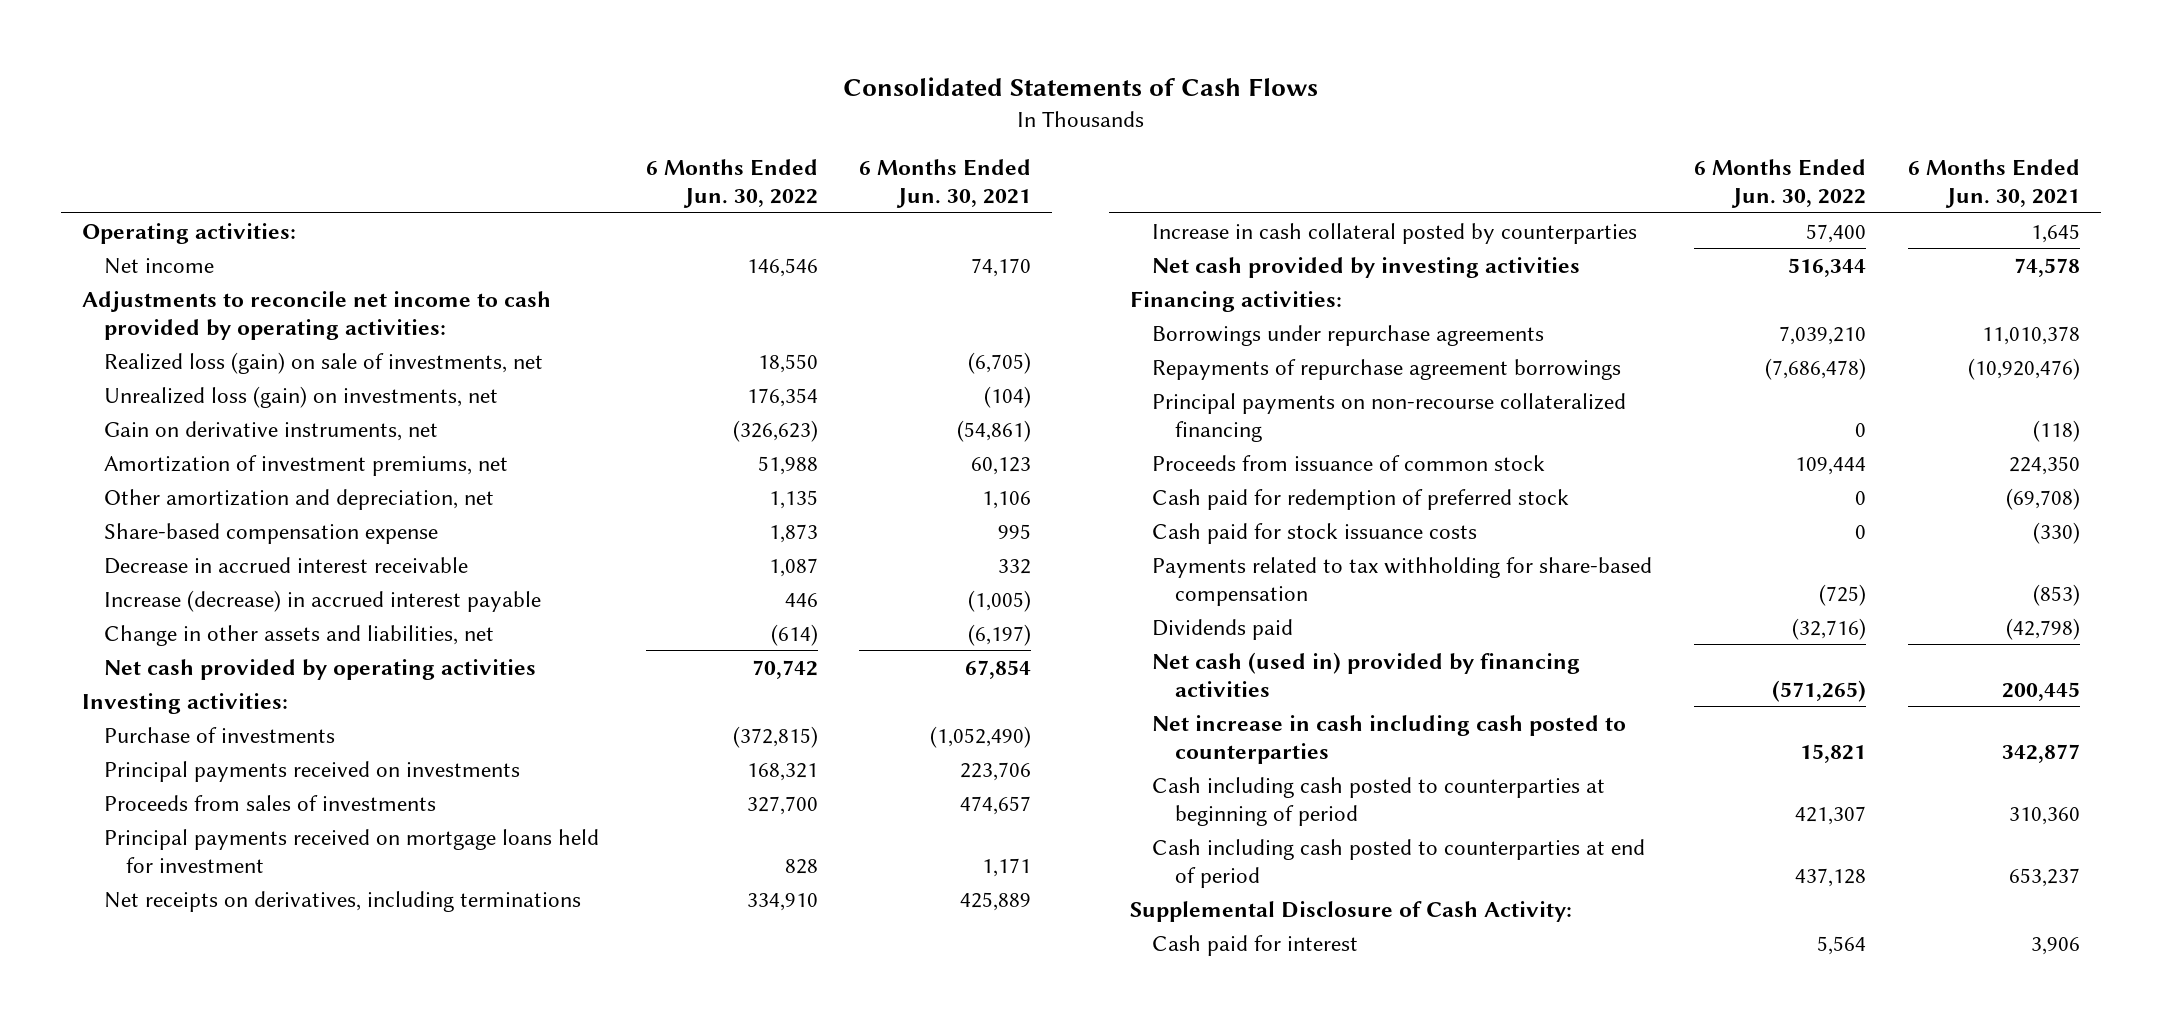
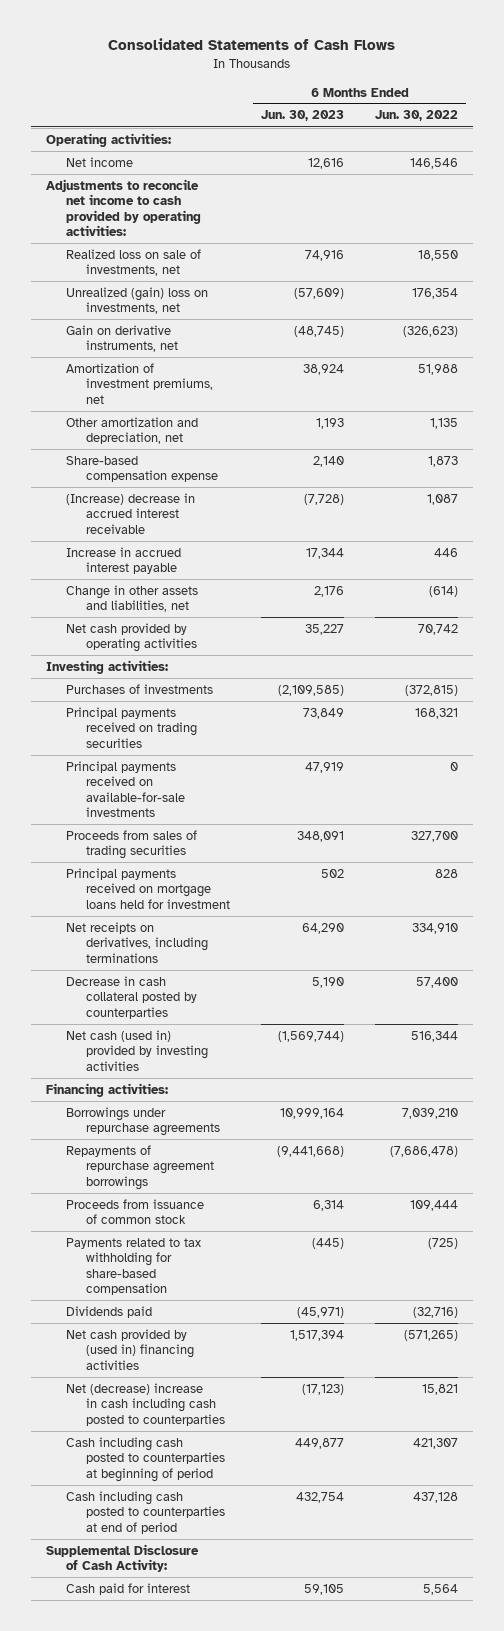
- | 6 Months Ended Jun. 30, 2022 | 6 Months Ended Jun. 30, 2021
+ | 6 Months Ended Jun. 30, 2023 | 6 Months Ended Jun. 30, 2022
- Realized loss (gain) on sale of investments, net | 18,550 | (6,705)
- Unrealized loss (gain) on investments, net | 176,354 | (104)
+ Realized loss on sale of investments, net | 74,916 | 18,550
+ Unrealized (gain) loss on investments, net | (57,609) | 176,354
- Decrease in accrued interest receivable | 1,087 | 332
- Increase (decrease) in accrued interest payable | 446 | (1,005)
+ (Increase) decrease in accrued interest receivable | (7,728) | 1,087
+ Increase in accrued interest payable | 17,344 | 446
- Purchase of investments | (372,815) | (1,052,490)
- Principal payments received on investments | 168,321 | 223,706
- Proceeds from sales of investments | 327,700 | 474,657
+ Purchases of investments | (2,109,585) | (372,815)
+ Principal payments received on trading securities | 73,849 | 168,321
+ Principal payments received on available-for-sale investments | 47,919 | 0
+ Proceeds from sales of trading securities | 348,091 | 327,700
- Increase in cash collateral posted by counterparties | 57,400 | 1,645
- Net cash provided by investing activities | 516,344 | 74,578
+ Decrease in cash collateral posted by counterparties | 5,190 | 57,400
+ Net cash (used in) provided by investing activities | (1,569,744) | 516,344
- Principal payments on non-recourse collateralized financing | 0 | (118)
- Cash paid for redemption of preferred stock | 0 | (69,708)
- Cash paid for stock issuance costs | 0 | (330)
- Net cash (used in) provided by financing activities | (571,265) | 200,445
- Net increase in cash including cash posted to counterparties | 15,821 | 342,877
+ Net cash provided by (used in) financing activities | 1,517,394 | (571,265)
+ Net (decrease) increase in cash including cash posted to counterparties | (17,123) | 15,821

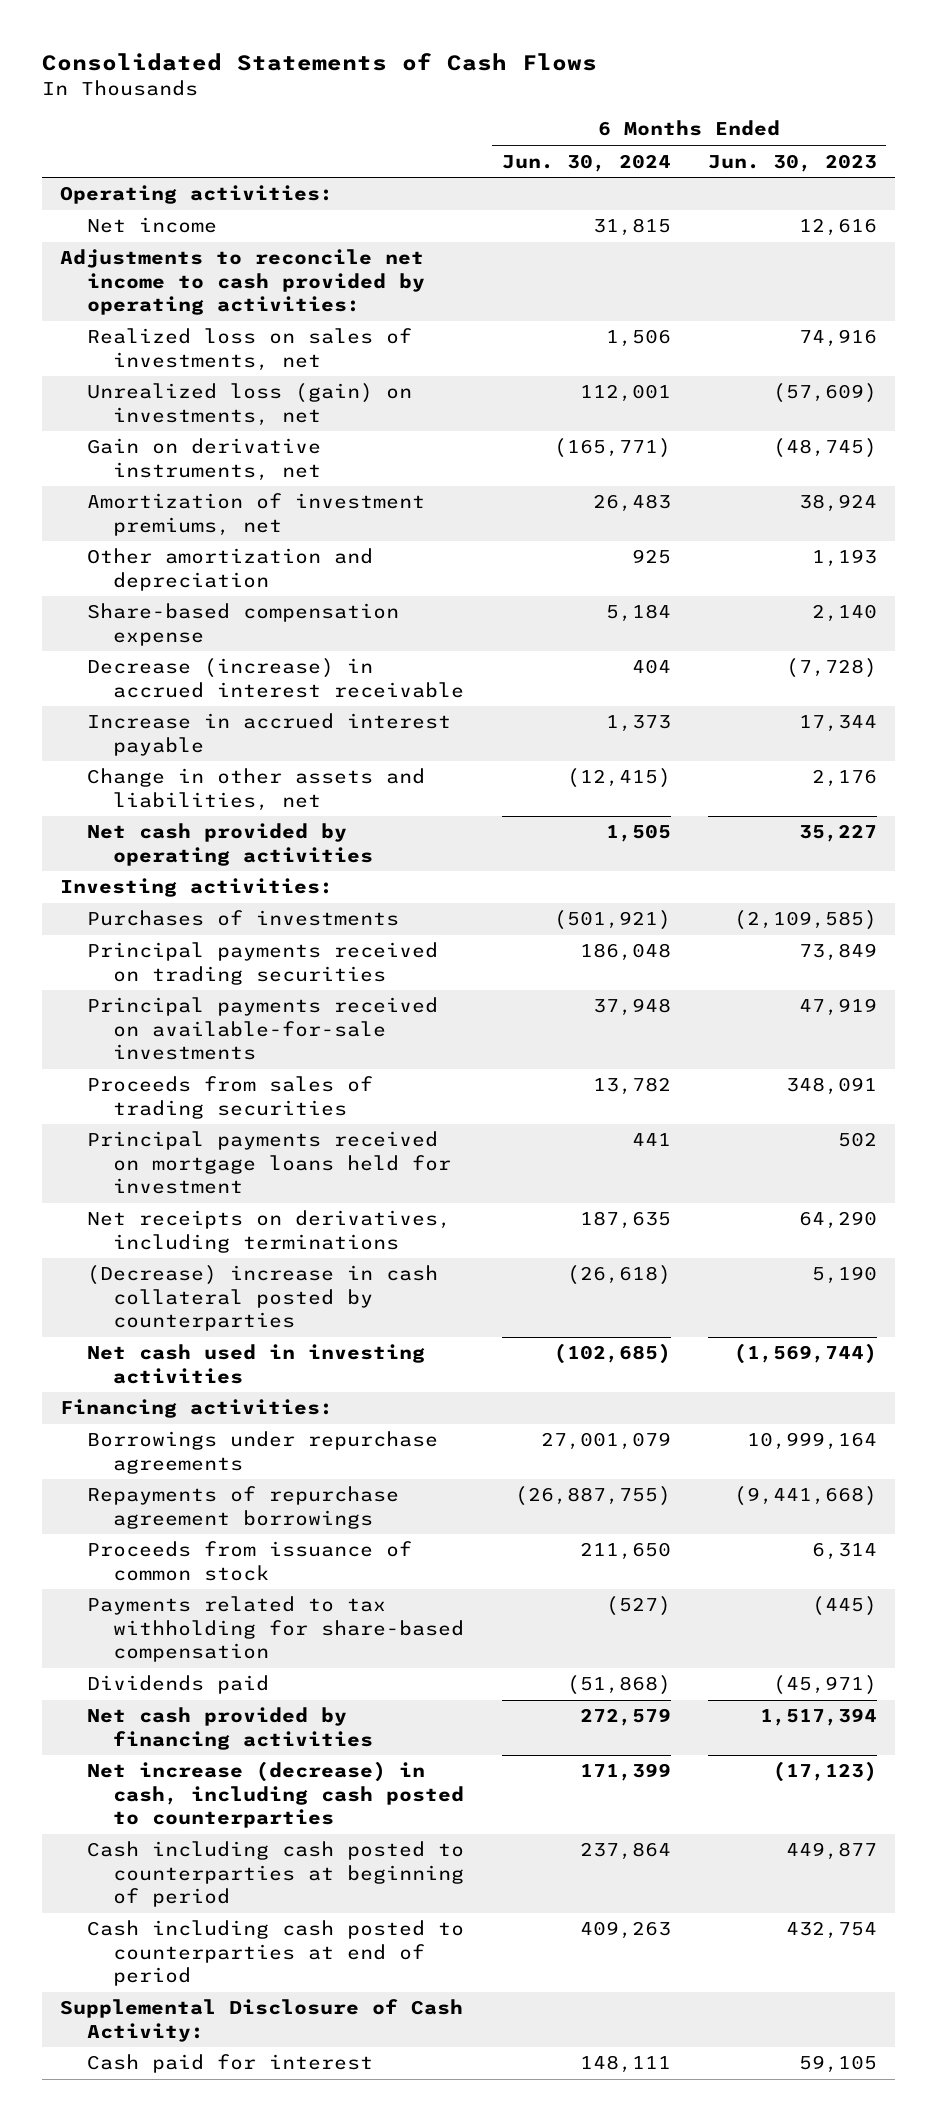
- | 6 Months Ended Jun. 30, 2023 | 6 Months Ended Jun. 30, 2022
+ | 6 Months Ended Jun. 30, 2024 | 6 Months Ended Jun. 30, 2023
- Realized loss on sale of investments, net | 74,916 | 18,550
- Unrealized (gain) loss on investments, net | (57,609) | 176,354
+ Realized loss on sales of investments, net | 1,506 | 74,916
+ Unrealized loss (gain) on investments, net | 112,001 | (57,609)
- Other amortization and depreciation, net | 1,193 | 1,135
+ Other amortization and depreciation | 925 | 1,193
- (Increase) decrease in accrued interest receivable | (7,728) | 1,087
+ Decrease (increase) in accrued interest receivable | 404 | (7,728)
- Decrease in cash collateral posted by counterparties | 5,190 | 57,400
- Net cash (used in) provided by investing activities | (1,569,744) | 516,344
+ (Decrease) increase in cash collateral posted by counterparties | (26,618) | 5,190
+ Net cash used in investing activities | (102,685) | (1,569,744)
- Net cash provided by (used in) financing activities | 1,517,394 | (571,265)
- Net (decrease) increase in cash including cash posted to counterparties | (17,123) | 15,821
+ Net cash provided by financing activities | 272,579 | 1,517,394
+ Net increase (decrease) in cash, including cash posted to counterparties | 171,399 | (17,123)

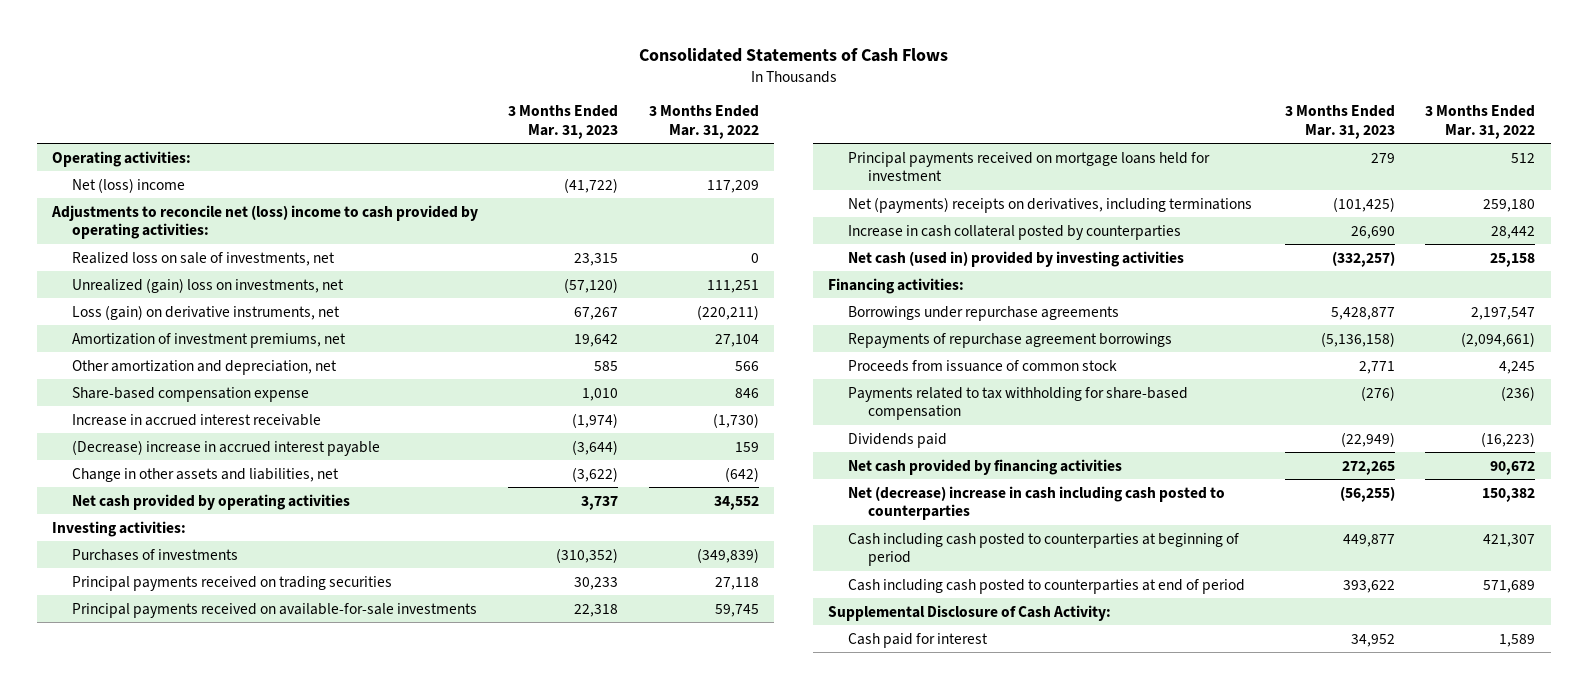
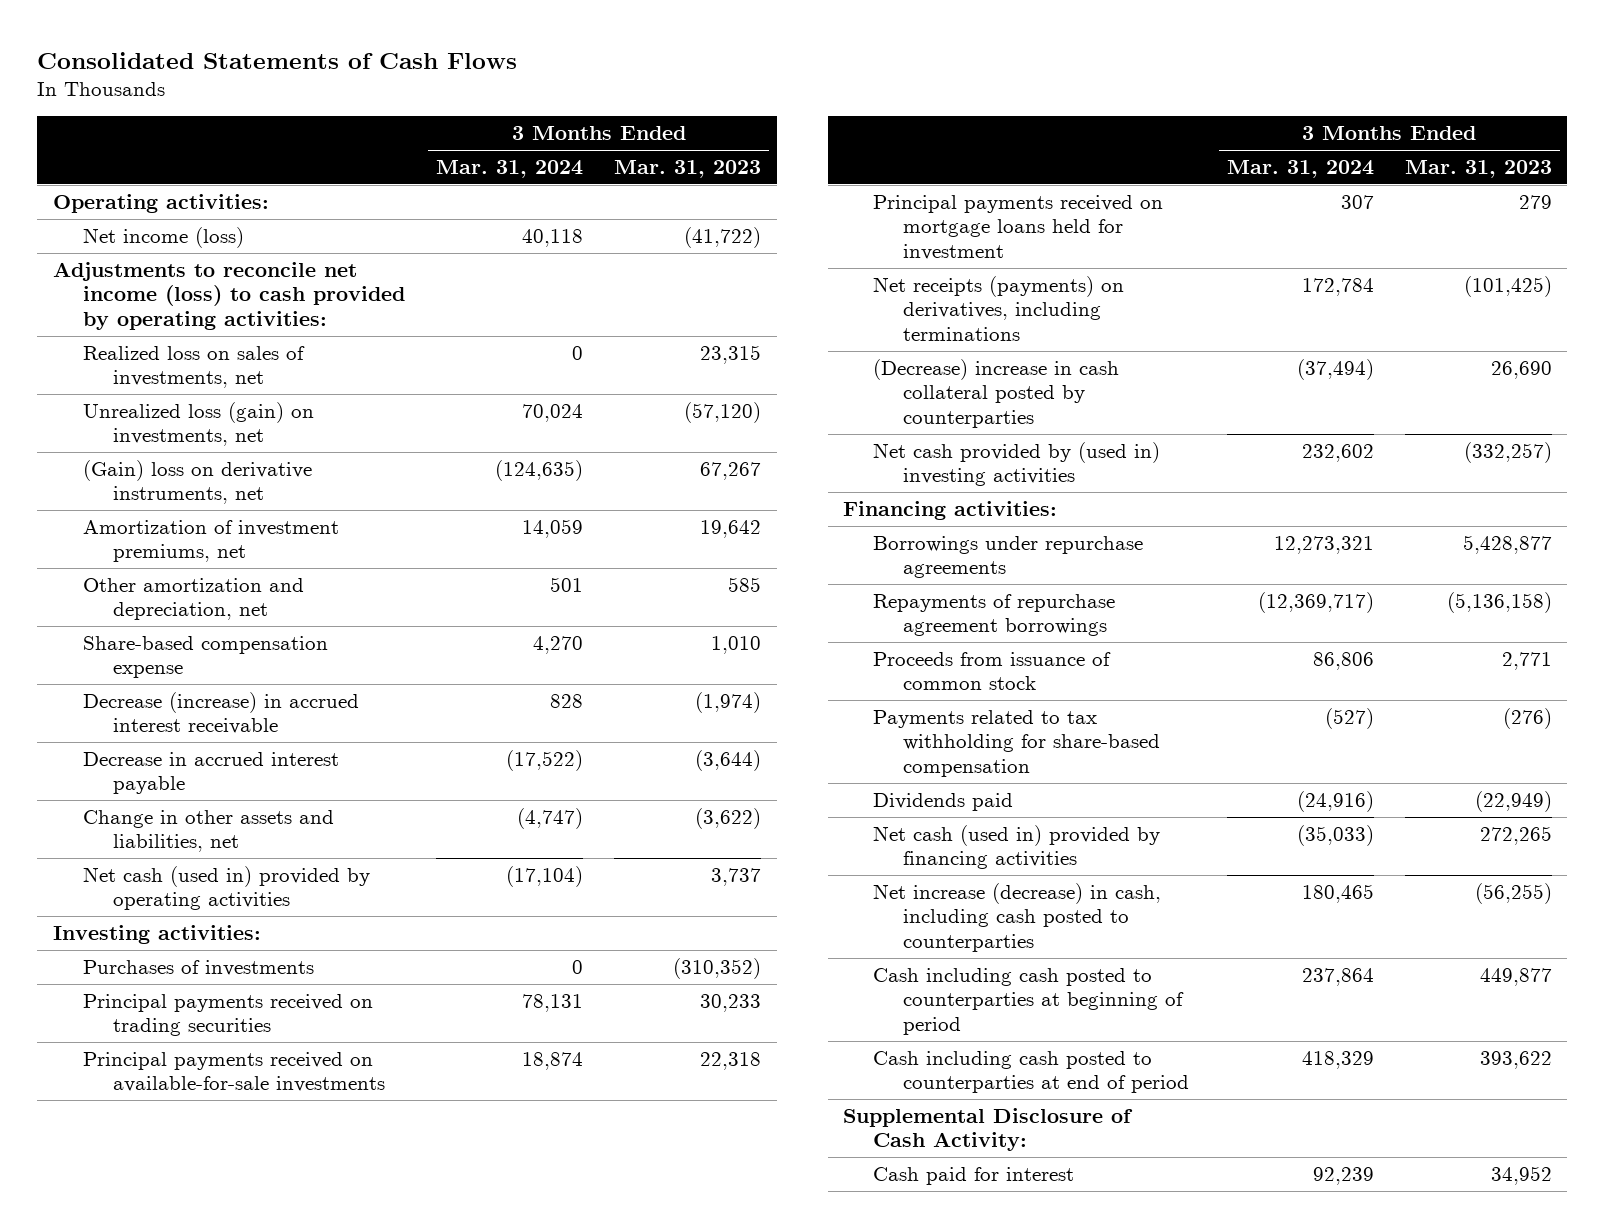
- | 3 Months Ended Mar. 31, 2023 | 3 Months Ended Mar. 31, 2022
+ | 3 Months Ended Mar. 31, 2024 | 3 Months Ended Mar. 31, 2023
- Net (loss) income | (41,722) | 117,209
- Adjustments to reconcile net (loss) income to cash provided by operating activities:
- Realized loss on sale of investments, net | 23,315 | 0
- Unrealized (gain) loss on investments, net | (57,120) | 111,251
- Loss (gain) on derivative instruments, net | 67,267 | (220,211)
+ Net income (loss) | 40,118 | (41,722)
+ Adjustments to reconcile net income (loss) to cash provided by operating activities:
+ Realized loss on sales of investments, net | 0 | 23,315
+ Unrealized loss (gain) on investments, net | 70,024 | (57,120)
+ (Gain) loss on derivative instruments, net | (124,635) | 67,267
- Increase in accrued interest receivable | (1,974) | (1,730)
- (Decrease) increase in accrued interest payable | (3,644) | 159
+ Decrease (increase) in accrued interest receivable | 828 | (1,974)
+ Decrease in accrued interest payable | (17,522) | (3,644)
- Net cash provided by operating activities | 3,737 | 34,552
+ Net cash (used in) provided by operating activities | (17,104) | 3,737
- Net (payments) receipts on derivatives, including terminations | (101,425) | 259,180
- Increase in cash collateral posted by counterparties | 26,690 | 28,442
- Net cash (used in) provided by investing activities | (332,257) | 25,158
+ Net receipts (payments) on derivatives, including terminations | 172,784 | (101,425)
+ (Decrease) increase in cash collateral posted by counterparties | (37,494) | 26,690
+ Net cash provided by (used in) investing activities | 232,602 | (332,257)
- Net cash provided by financing activities | 272,265 | 90,672
- Net (decrease) increase in cash including cash posted to counterparties | (56,255) | 150,382
+ Net cash (used in) provided by financing activities | (35,033) | 272,265
+ Net increase (decrease) in cash, including cash posted to counterparties | 180,465 | (56,255)

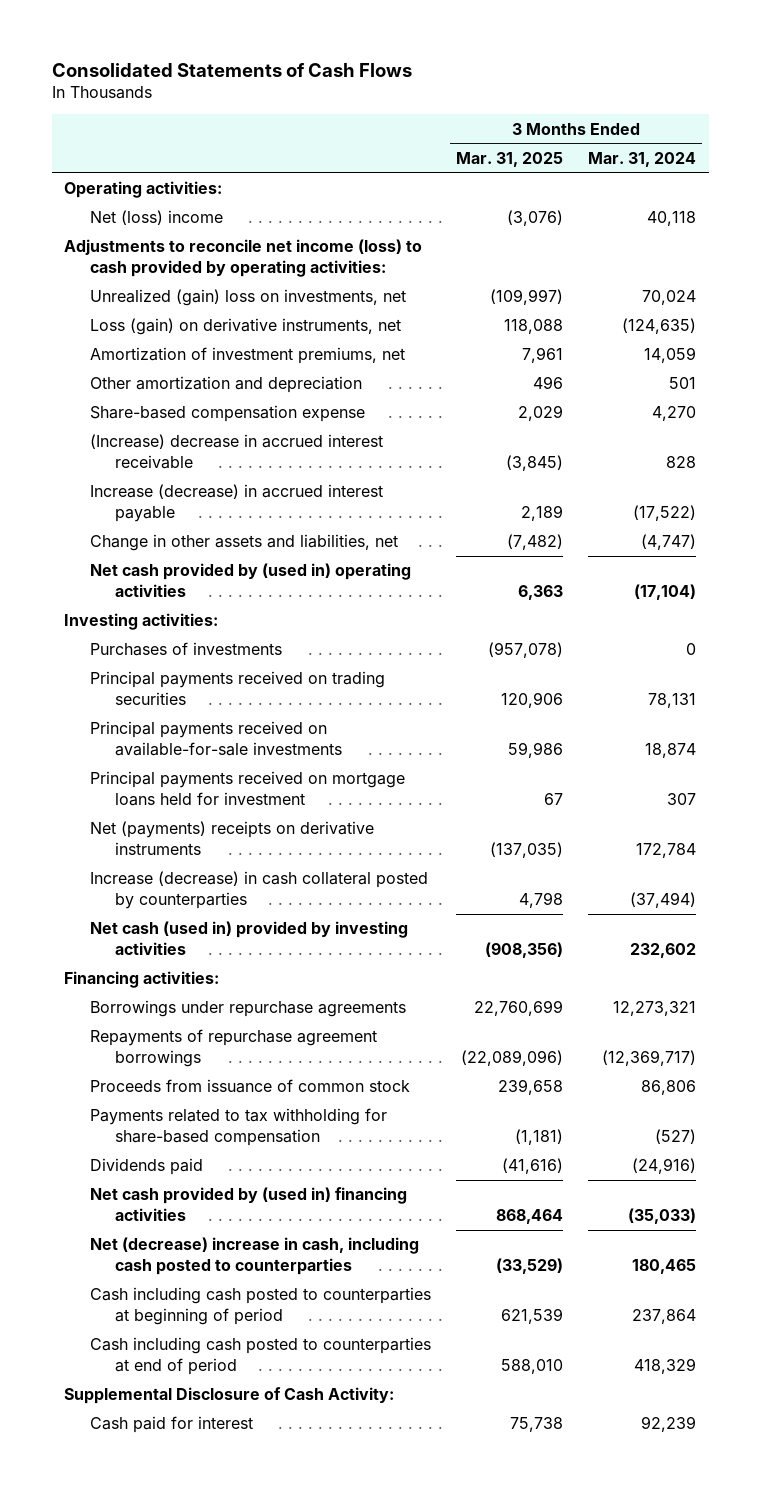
- | 3 Months Ended Mar. 31, 2024 | 3 Months Ended Mar. 31, 2023
+ | 3 Months Ended Mar. 31, 2025 | 3 Months Ended Mar. 31, 2024
- Net income (loss) | 40,118 | (41,722)
+ Net (loss) income | (3,076) | 40,118
- Realized loss on sales of investments, net | 0 | 23,315
- Unrealized loss (gain) on investments, net | 70,024 | (57,120)
- (Gain) loss on derivative instruments, net | (124,635) | 67,267
+ Unrealized (gain) loss on investments, net | (109,997) | 70,024
+ Loss (gain) on derivative instruments, net | 118,088 | (124,635)
- Other amortization and depreciation, net | 501 | 585
+ Other amortization and depreciation | 496 | 501
- Decrease (increase) in accrued interest receivable | 828 | (1,974)
- Decrease in accrued interest payable | (17,522) | (3,644)
+ (Increase) decrease in accrued interest receivable | (3,845) | 828
+ Increase (decrease) in accrued interest payable | 2,189 | (17,522)
- Net cash (used in) provided by operating activities | (17,104) | 3,737
+ Net cash provided by (used in) operating activities | 6,363 | (17,104)
- Net receipts (payments) on derivatives, including terminations | 172,784 | (101,425)
- (Decrease) increase in cash collateral posted by counterparties | (37,494) | 26,690
- Net cash provided by (used in) investing activities | 232,602 | (332,257)
+ Net (payments) receipts on derivative instruments | (137,035) | 172,784
+ Increase (decrease) in cash collateral posted by counterparties | 4,798 | (37,494)
+ Net cash (used in) provided by investing activities | (908,356) | 232,602
- Net cash (used in) provided by financing activities | (35,033) | 272,265
- Net increase (decrease) in cash, including cash posted to counterparties | 180,465 | (56,255)
+ Net cash provided by (used in) financing activities | 868,464 | (35,033)
+ Net (decrease) increase in cash, including cash posted to counterparties | (33,529) | 180,465

